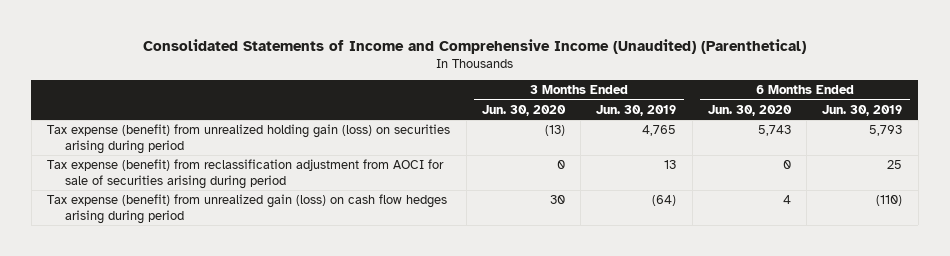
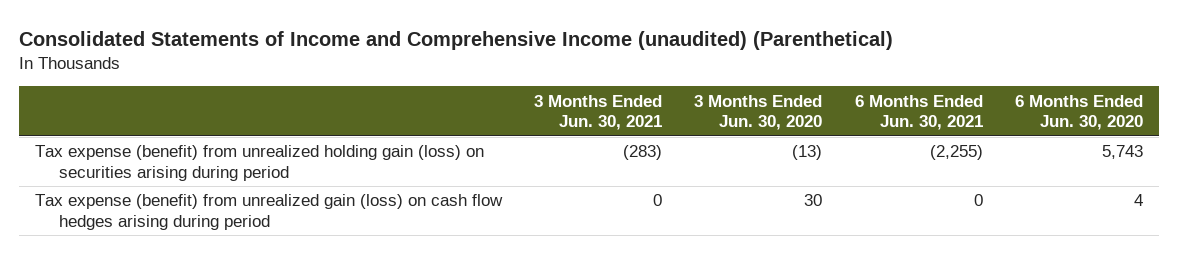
- Consolidated Statements of Income and Comprehensive Income (Unaudited) (Parenthetical)
+ Consolidated Statements of Income and Comprehensive Income (unaudited) (Parenthetical)
- | 3 Months Ended Jun. 30, 2020 | 3 Months Ended Jun. 30, 2019 | 6 Months Ended Jun. 30, 2020 | 6 Months Ended Jun. 30, 2019
+ | 3 Months Ended Jun. 30, 2021 | 3 Months Ended Jun. 30, 2020 | 6 Months Ended Jun. 30, 2021 | 6 Months Ended Jun. 30, 2020
- Tax expense (benefit) from reclassification adjustment from AOCI for sale of securities arising during period | 0 | 13 | 0 | 25

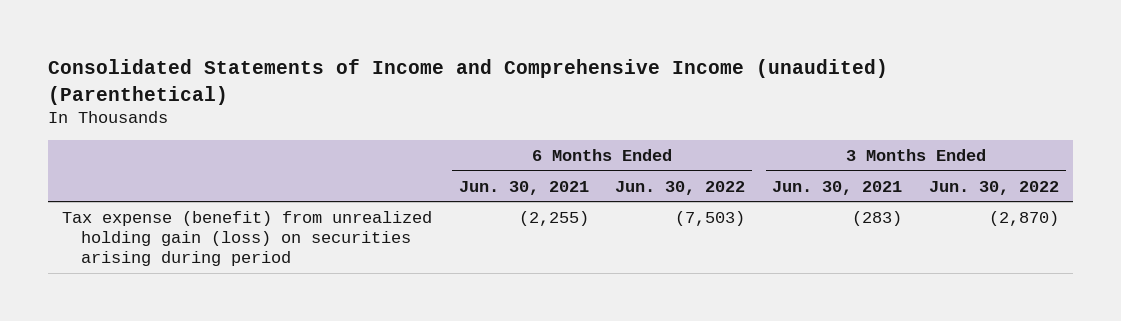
- | 3 Months Ended Jun. 30, 2021 | 3 Months Ended Jun. 30, 2020 | 6 Months Ended Jun. 30, 2021 | 6 Months Ended Jun. 30, 2020
+ | 6 Months Ended Jun. 30, 2021 | 6 Months Ended Jun. 30, 2022 | 3 Months Ended Jun. 30, 2021 | 3 Months Ended Jun. 30, 2022
- Tax expense (benefit) from unrealized gain (loss) on cash flow hedges arising during period | 0 | 30 | 0 | 4

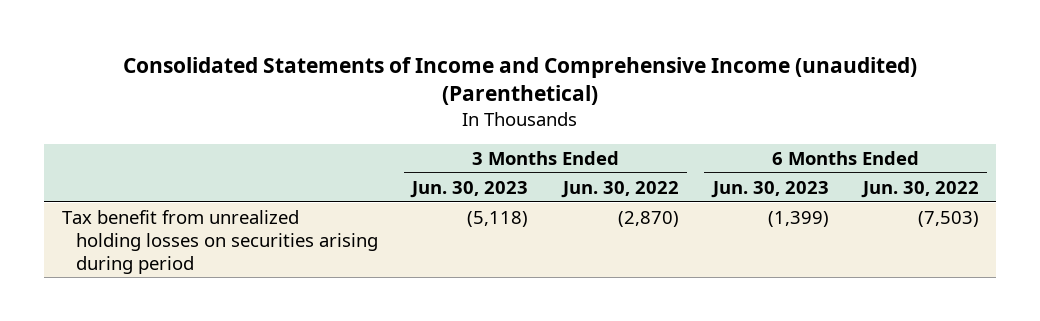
- | 6 Months Ended Jun. 30, 2021 | 6 Months Ended Jun. 30, 2022 | 3 Months Ended Jun. 30, 2021 | 3 Months Ended Jun. 30, 2022
+ | 3 Months Ended Jun. 30, 2023 | 3 Months Ended Jun. 30, 2022 | 6 Months Ended Jun. 30, 2023 | 6 Months Ended Jun. 30, 2022
- Tax expense (benefit) from unrealized holding gain (loss) on securities arising during period | (2,255) | (7,503) | (283) | (2,870)
+ Tax benefit from unrealized holding losses on securities arising during period | (5,118) | (2,870) | (1,399) | (7,503)

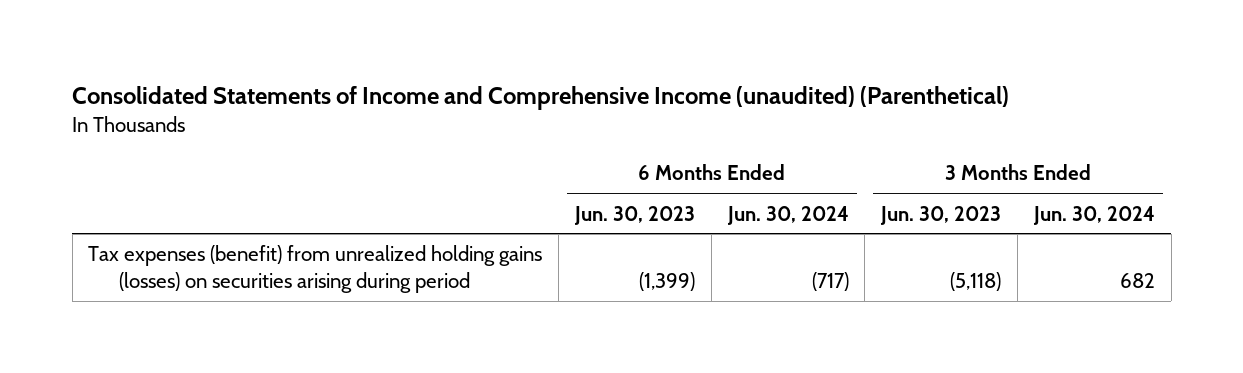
- | 3 Months Ended Jun. 30, 2023 | 3 Months Ended Jun. 30, 2022 | 6 Months Ended Jun. 30, 2023 | 6 Months Ended Jun. 30, 2022
+ | 6 Months Ended Jun. 30, 2023 | 6 Months Ended Jun. 30, 2024 | 3 Months Ended Jun. 30, 2023 | 3 Months Ended Jun. 30, 2024
- Tax benefit from unrealized holding losses on securities arising during period | (5,118) | (2,870) | (1,399) | (7,503)
+ Tax expenses (benefit) from unrealized holding gains (losses) on securities arising during period | (1,399) | (717) | (5,118) | 682

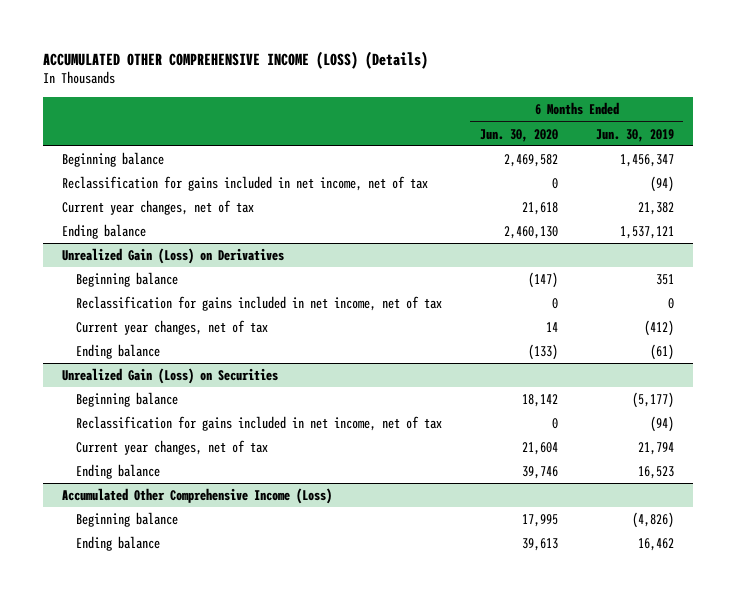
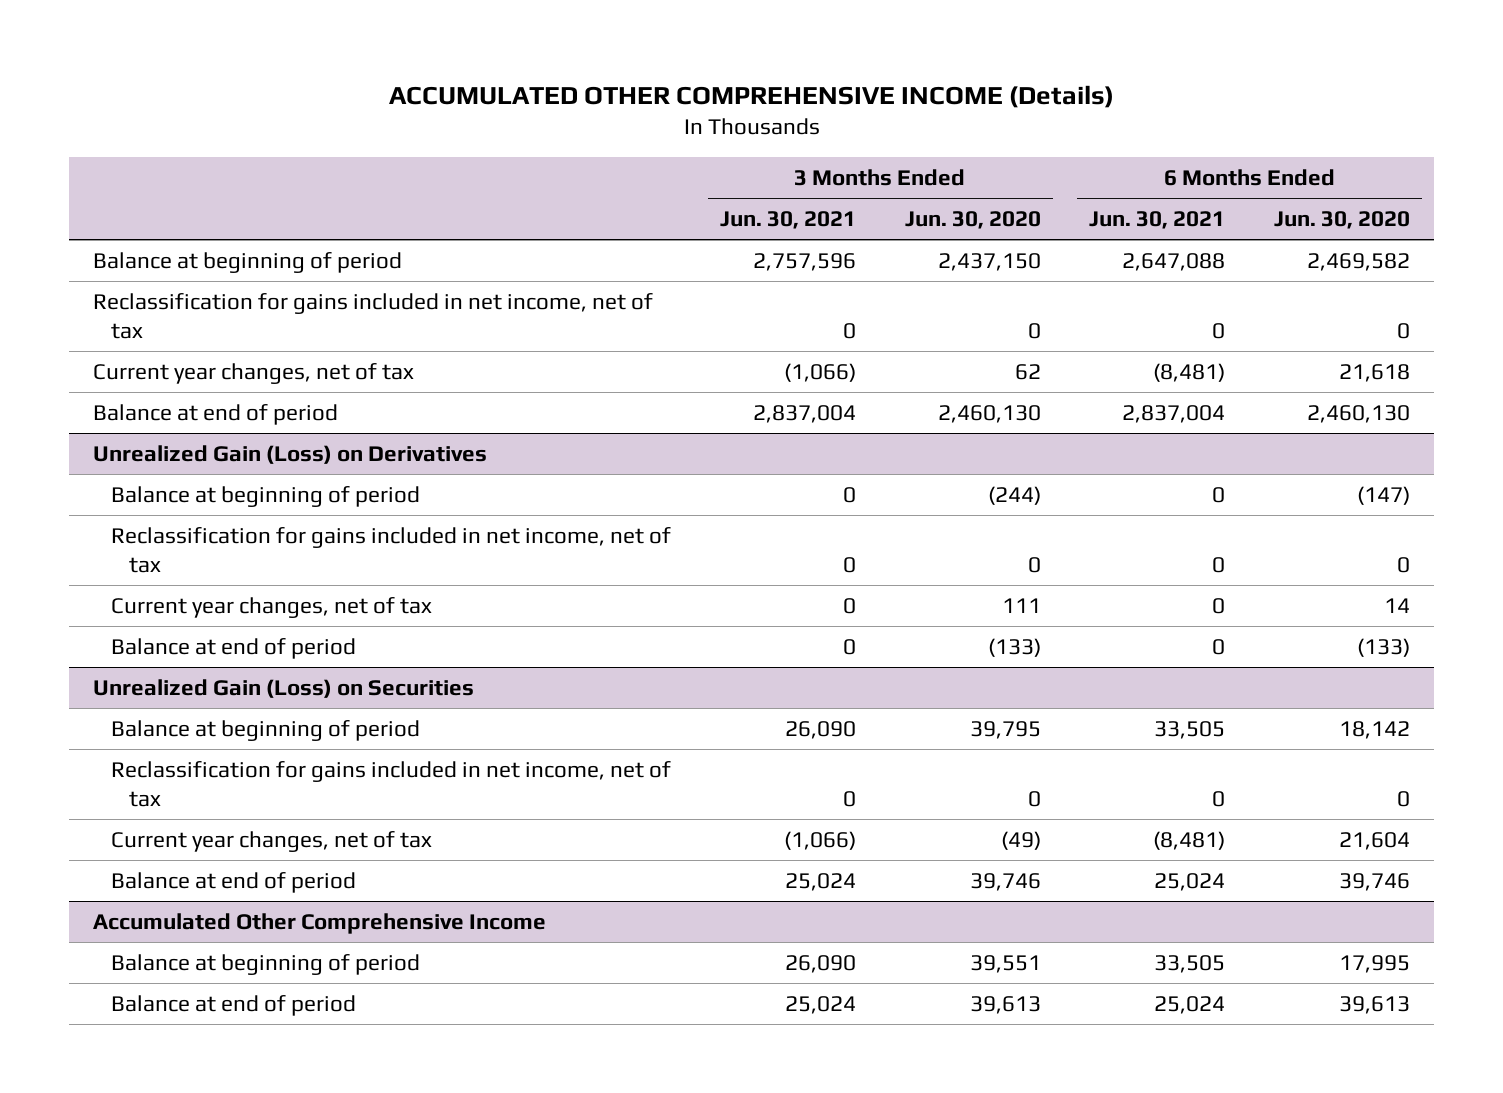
- ACCUMULATED OTHER COMPREHENSIVE INCOME (LOSS) (Details)
+ ACCUMULATED OTHER COMPREHENSIVE INCOME (Details)
- | 6 Months Ended Jun. 30, 2020 | 6 Months Ended Jun. 30, 2019
+ | 3 Months Ended Jun. 30, 2021 | 3 Months Ended Jun. 30, 2020 | 6 Months Ended Jun. 30, 2021 | 6 Months Ended Jun. 30, 2020
- Beginning balance | 2,469,582 | 1,456,347
+ Balance at beginning of period | 2,757,596 | 2,437,150 | 2,647,088 | 2,469,582
- Ending balance | 2,460,130 | 1,537,121
+ Balance at end of period | 2,837,004 | 2,460,130 | 2,837,004 | 2,460,130
@ Unrealized Gain (Loss) on Derivatives
- Beginning balance | (147) | 351
+ Balance at beginning of period | 0 | (244) | 0 | (147)
- Ending balance | (133) | (61)
+ Balance at end of period | 0 | (133) | 0 | (133)
@ Unrealized Gain (Loss) on Securities
- Beginning balance | 18,142 | (5,177)
+ Balance at beginning of period | 26,090 | 39,795 | 33,505 | 18,142
- Ending balance | 39,746 | 16,523
- Accumulated Other Comprehensive Income (Loss)
- Beginning balance | 17,995 | (4,826)
- Ending balance | 39,613 | 16,462
@ Unrealized Gain (Loss) on Securities
+ Balance at end of period | 25,024 | 39,746 | 25,024 | 39,746
+ Accumulated Other Comprehensive Income
+ Balance at beginning of period | 26,090 | 39,551 | 33,505 | 17,995
+ Balance at end of period | 25,024 | 39,613 | 25,024 | 39,613

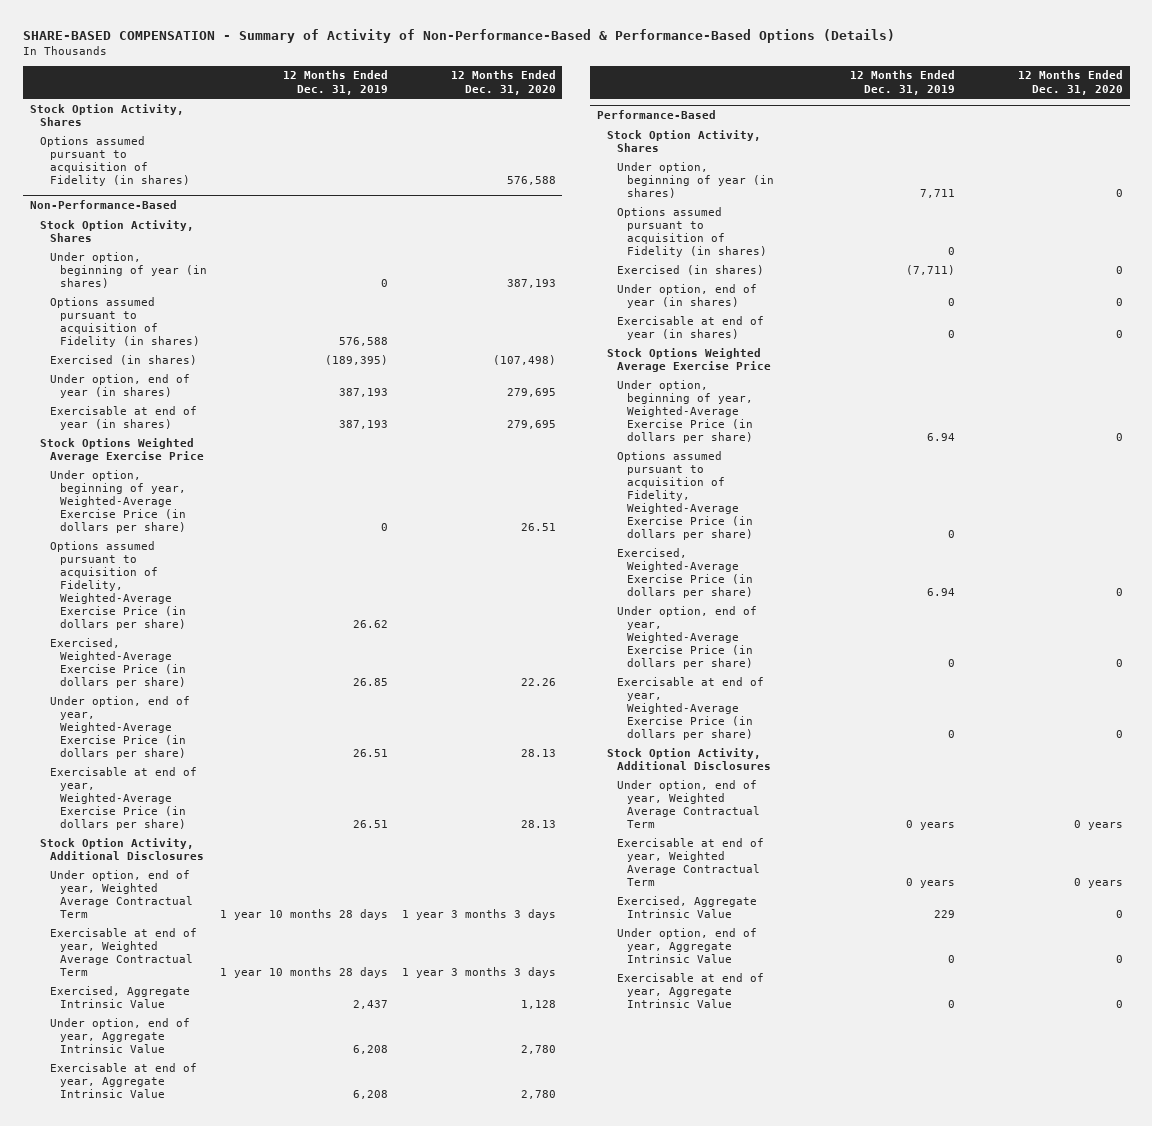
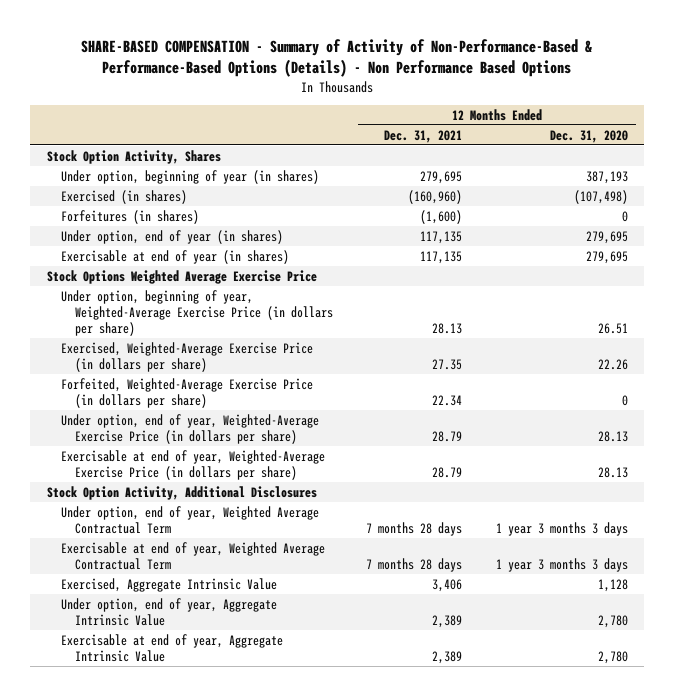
- SHARE-BASED COMPENSATION - Summary of Activity of Non-Performance-Based & Performance-Based Options (Details)
+ SHARE-BASED COMPENSATION - Summary of Activity of Non-Performance-Based & Performance-Based Options (Details) - Non Performance Based Options
- | 12 Months Ended Dec. 31, 2019 | 12 Months Ended Dec. 31, 2020
+ | 12 Months Ended Dec. 31, 2021 | 12 Months Ended Dec. 31, 2020
- Options assumed pursuant to acquisition of Fidelity (in shares) | | 576,588
- Non-Performance-Based
- Stock Option Activity, Shares
- Options assumed pursuant to acquisition of Fidelity (in shares) | 576,588 |
+ Forfeitures (in shares) | (1,600) | 0
- Options assumed pursuant to acquisition of Fidelity, Weighted-Average Exercise Price (in dollars per share) | 26.62 |
+ Forfeited, Weighted-Average Exercise Price (in dollars per share) | 22.34 | 0
- Performance-Based
- Stock Option Activity, Shares
- Under option, beginning of year (in shares) | 7,711 | 0
- Options assumed pursuant to acquisition of Fidelity (in shares) | 0 |
- Exercised (in shares) | (7,711) | 0
- Under option, end of year (in shares) | 0 | 0
- Exercisable at end of year (in shares) | 0 | 0
- Stock Options Weighted Average Exercise Price
- Under option, beginning of year, Weighted-Average Exercise Price (in dollars per share) | 6.94 | 0
- Options assumed pursuant to acquisition of Fidelity, Weighted-Average Exercise Price (in dollars per share) | 0 |
- Exercised, Weighted-Average Exercise Price (in dollars per share) | 6.94 | 0
- Under option, end of year, Weighted-Average Exercise Price (in dollars per share) | 0 | 0
- Exercisable at end of year, Weighted-Average Exercise Price (in dollars per share) | 0 | 0
- Stock Option Activity, Additional Disclosures
- Under option, end of year, Weighted Average Contractual Term | 0 years | 0 years
- Exercisable at end of year, Weighted Average Contractual Term | 0 years | 0 years
- Exercised, Aggregate Intrinsic Value | 229 | 0
- Under option, end of year, Aggregate Intrinsic Value | 0 | 0
- Exercisable at end of year, Aggregate Intrinsic Value | 0 | 0

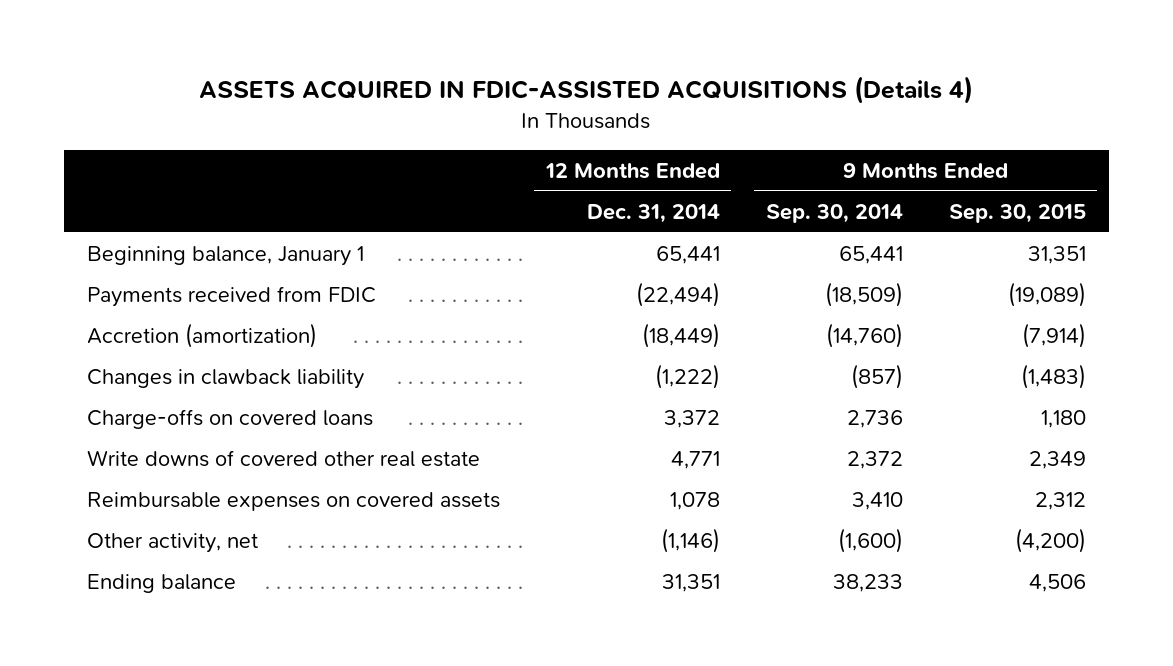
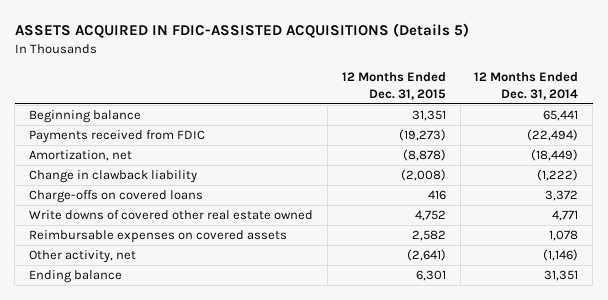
- ASSETS ACQUIRED IN FDIC-ASSISTED ACQUISITIONS (Details 4)
+ ASSETS ACQUIRED IN FDIC-ASSISTED ACQUISITIONS (Details 5)
- | 12 Months Ended Dec. 31, 2014 | 9 Months Ended Sep. 30, 2014 | 9 Months Ended Sep. 30, 2015
+ | 12 Months Ended Dec. 31, 2015 | 12 Months Ended Dec. 31, 2014
- Beginning balance, January 1 | 65,441 | 65,441 | 31,351
+ Beginning balance | 31,351 | 65,441
- Accretion (amortization) | (18,449) | (14,760) | (7,914)
- Changes in clawback liability | (1,222) | (857) | (1,483)
+ Amortization, net | (8,878) | (18,449)
+ Change in clawback liability | (2,008) | (1,222)
- Write downs of covered other real estate | 4,771 | 2,372 | 2,349
+ Write downs of covered other real estate owned | 4,752 | 4,771

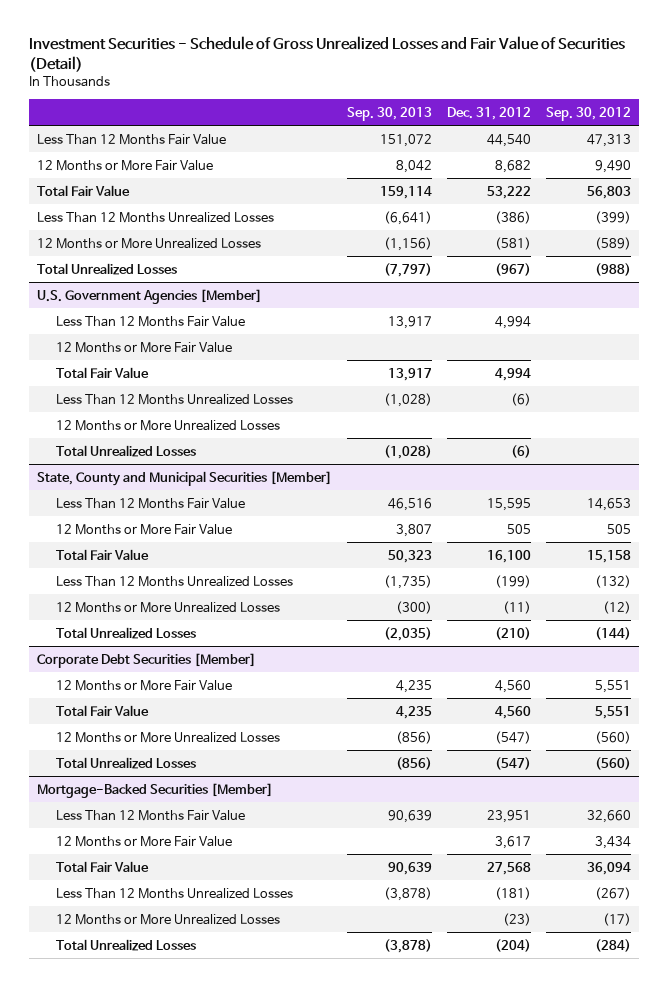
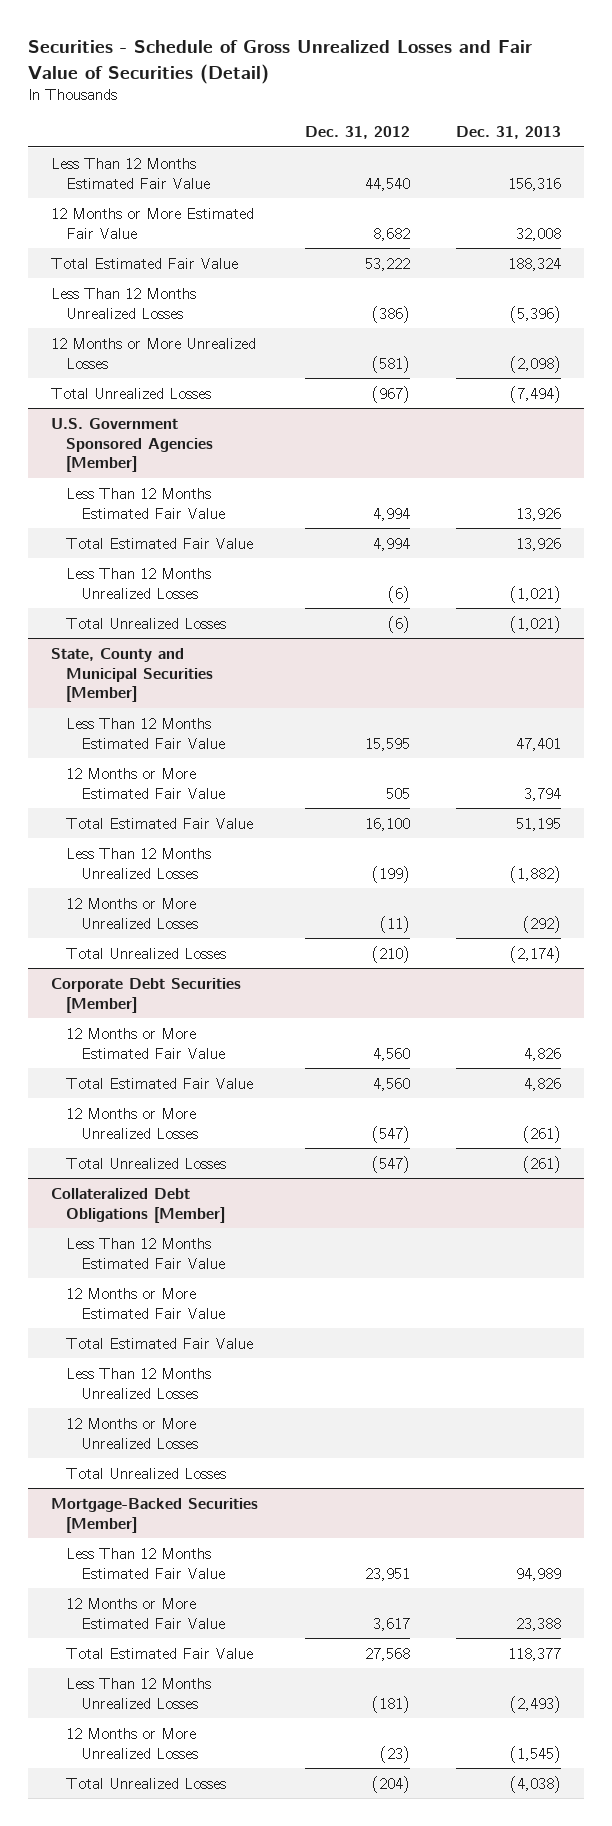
- Investment Securities - Schedule of Gross Unrealized Losses and Fair Value of Securities (Detail)
+ Securities - Schedule of Gross Unrealized Losses and Fair Value of Securities (Detail)
- | Sep. 30, 2013 | Dec. 31, 2012 | Sep. 30, 2012
+ | Dec. 31, 2012 | Dec. 31, 2013
- Less Than 12 Months Fair Value | 151,072 | 44,540 | 47,313
- 12 Months or More Fair Value | 8,042 | 8,682 | 9,490
- Total Fair Value | 159,114 | 53,222 | 56,803
+ Less Than 12 Months Estimated Fair Value | 44,540 | 156,316
+ 12 Months or More Estimated Fair Value | 8,682 | 32,008
+ Total Estimated Fair Value | 53,222 | 188,324
- U.S. Government Agencies [Member]
- Less Than 12 Months Fair Value | 13,917 | 4,994 |
- 12 Months or More Fair Value
- Total Fair Value | 13,917 | 4,994 |
+ U.S. Government Sponsored Agencies [Member]
+ Less Than 12 Months Estimated Fair Value | 4,994 | 13,926
+ Total Estimated Fair Value | 4,994 | 13,926
- 12 Months or More Unrealized Losses
@ State, County and Municipal Securities [Member]
- Less Than 12 Months Fair Value | 46,516 | 15,595 | 14,653
- 12 Months or More Fair Value | 3,807 | 505 | 505
- Total Fair Value | 50,323 | 16,100 | 15,158
+ Less Than 12 Months Estimated Fair Value | 15,595 | 47,401
+ 12 Months or More Estimated Fair Value | 505 | 3,794
+ Total Estimated Fair Value | 16,100 | 51,195
@ Corporate Debt Securities [Member]
- 12 Months or More Fair Value | 4,235 | 4,560 | 5,551
- Total Fair Value | 4,235 | 4,560 | 5,551
+ 12 Months or More Estimated Fair Value | 4,560 | 4,826
+ Total Estimated Fair Value | 4,560 | 4,826
+ Collateralized Debt Obligations [Member]
+ Less Than 12 Months Estimated Fair Value
+ 12 Months or More Estimated Fair Value
+ Total Estimated Fair Value
+ Less Than 12 Months Unrealized Losses
+ 12 Months or More Unrealized Losses
+ Total Unrealized Losses
@ Mortgage-Backed Securities [Member]
- Less Than 12 Months Fair Value | 90,639 | 23,951 | 32,660
- 12 Months or More Fair Value | | 3,617 | 3,434
- Total Fair Value | 90,639 | 27,568 | 36,094
+ Less Than 12 Months Estimated Fair Value | 23,951 | 94,989
+ 12 Months or More Estimated Fair Value | 3,617 | 23,388
+ Total Estimated Fair Value | 27,568 | 118,377

